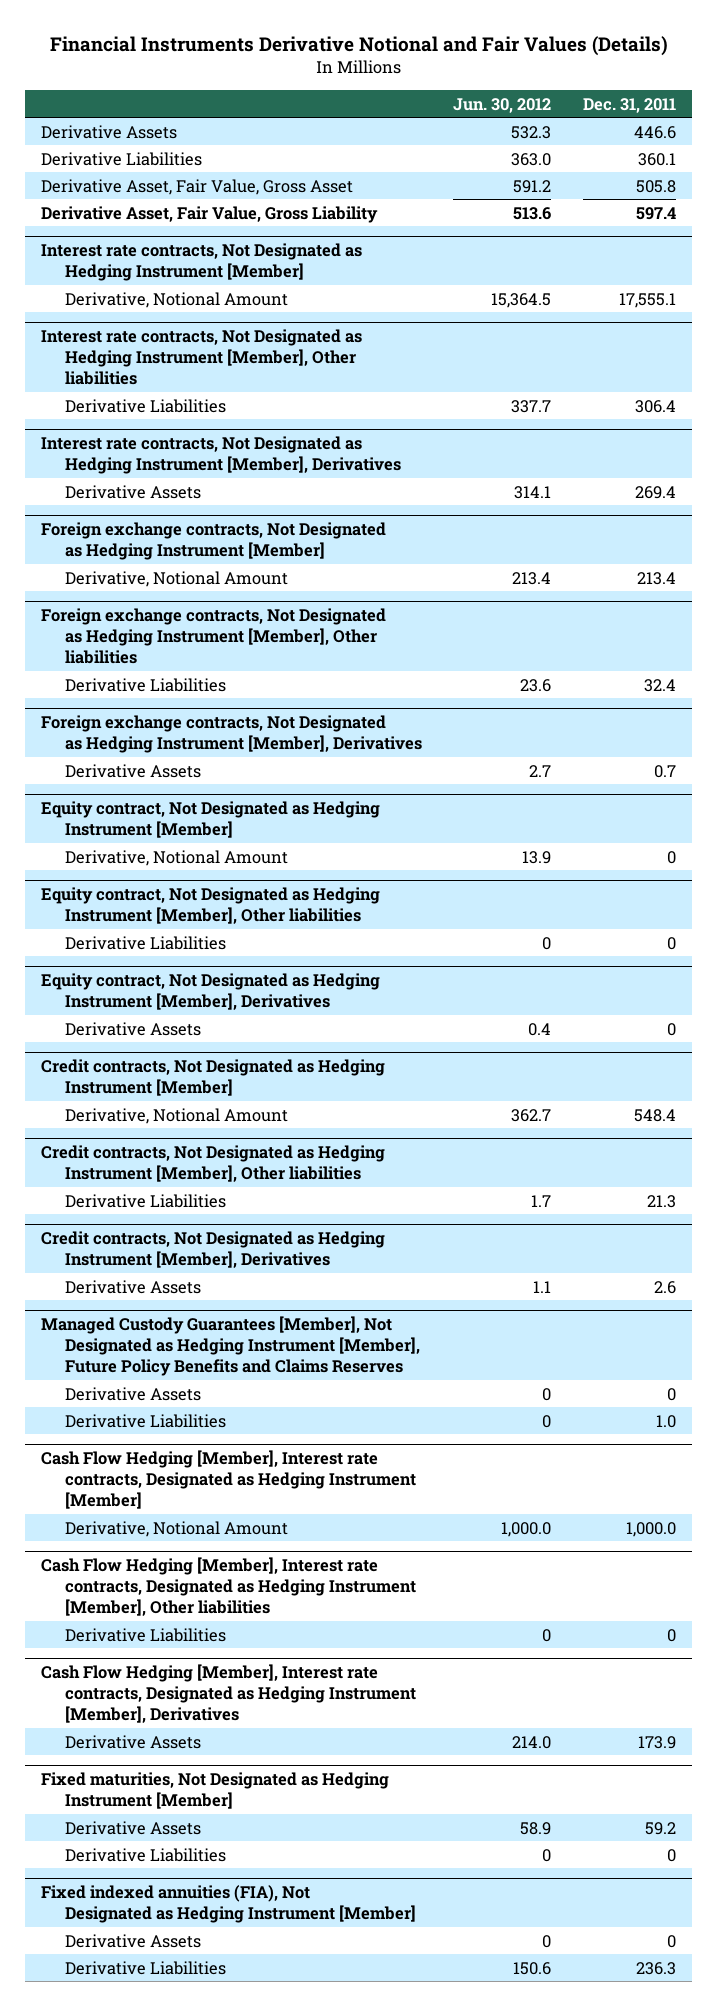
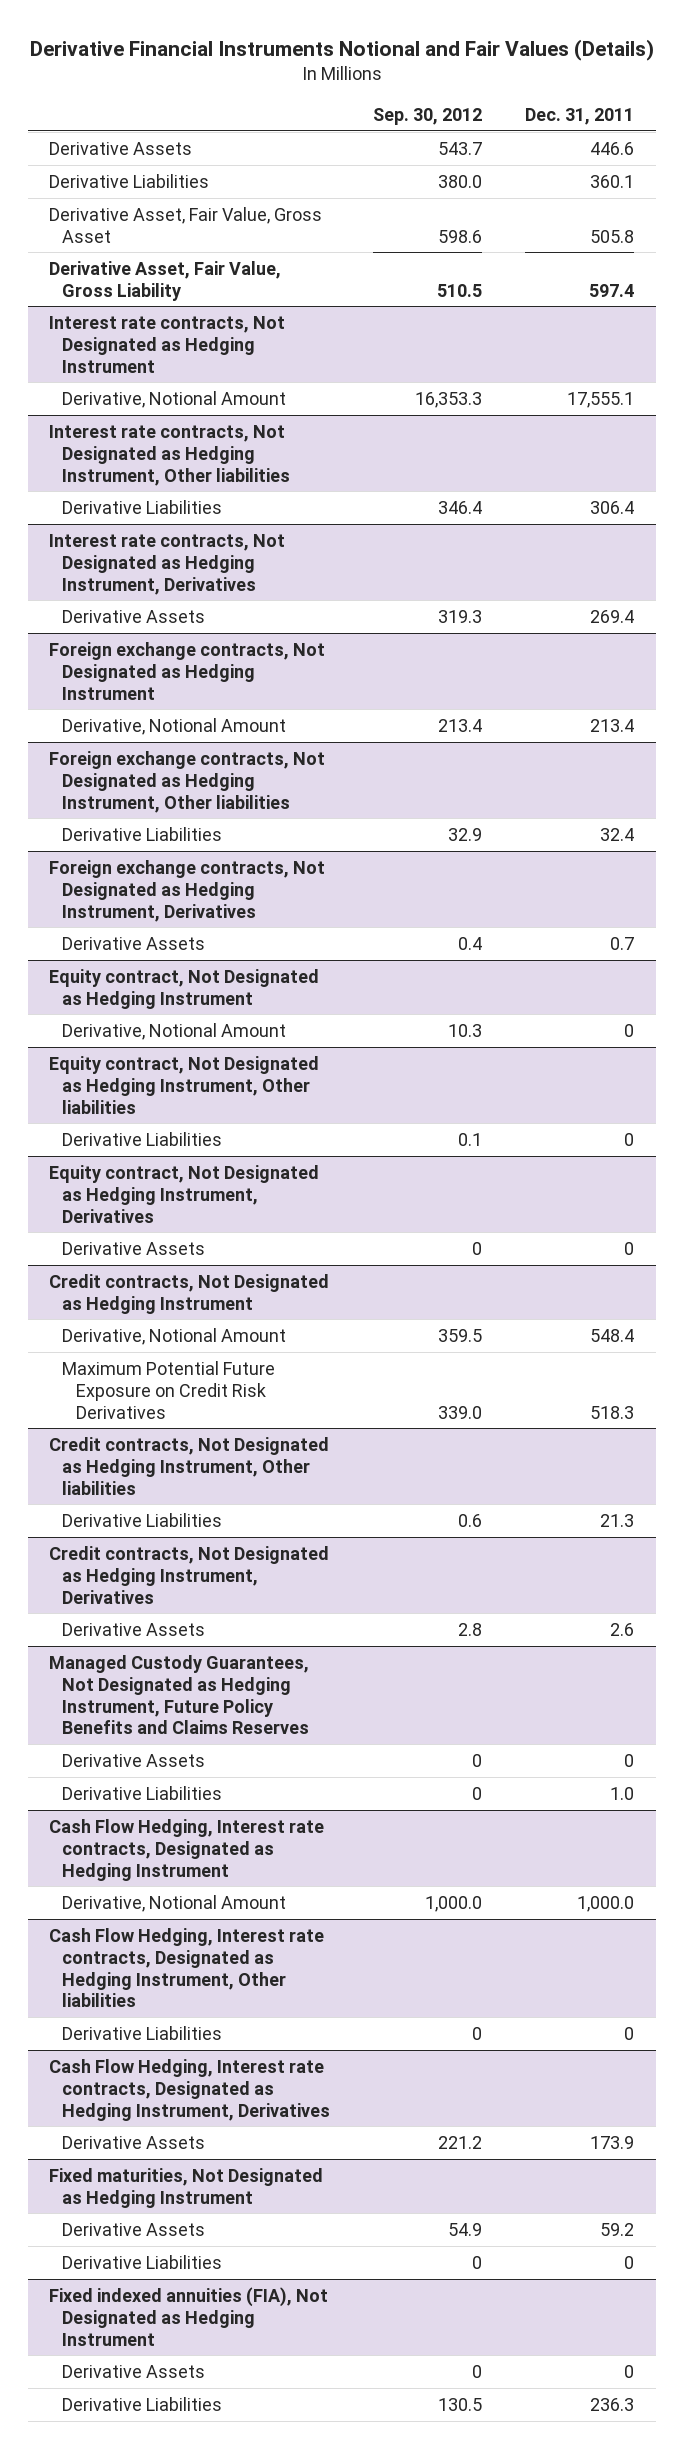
- Financial Instruments Derivative Notional and Fair Values (Details)
+ Derivative Financial Instruments Notional and Fair Values (Details)
- | Jun. 30, 2012 | Dec. 31, 2011
+ | Sep. 30, 2012 | Dec. 31, 2011
- Interest rate contracts, Not Designated as Hedging Instrument [Member]
+ Interest rate contracts, Not Designated as Hedging Instrument
- Interest rate contracts, Not Designated as Hedging Instrument [Member], Other liabilities
+ Interest rate contracts, Not Designated as Hedging Instrument, Other liabilities
- Interest rate contracts, Not Designated as Hedging Instrument [Member], Derivatives
+ Interest rate contracts, Not Designated as Hedging Instrument, Derivatives
- Foreign exchange contracts, Not Designated as Hedging Instrument [Member]
+ Foreign exchange contracts, Not Designated as Hedging Instrument
- Foreign exchange contracts, Not Designated as Hedging Instrument [Member], Other liabilities
+ Foreign exchange contracts, Not Designated as Hedging Instrument, Other liabilities
- Foreign exchange contracts, Not Designated as Hedging Instrument [Member], Derivatives
+ Foreign exchange contracts, Not Designated as Hedging Instrument, Derivatives
- Equity contract, Not Designated as Hedging Instrument [Member]
+ Equity contract, Not Designated as Hedging Instrument
- Equity contract, Not Designated as Hedging Instrument [Member], Other liabilities
+ Equity contract, Not Designated as Hedging Instrument, Other liabilities
- Equity contract, Not Designated as Hedging Instrument [Member], Derivatives
+ Equity contract, Not Designated as Hedging Instrument, Derivatives
- Credit contracts, Not Designated as Hedging Instrument [Member]
+ Credit contracts, Not Designated as Hedging Instrument
- Credit contracts, Not Designated as Hedging Instrument [Member], Other liabilities
+ Maximum Potential Future Exposure on Credit Risk Derivatives | 339.0 | 518.3
+ Credit contracts, Not Designated as Hedging Instrument, Other liabilities
- Credit contracts, Not Designated as Hedging Instrument [Member], Derivatives
+ Credit contracts, Not Designated as Hedging Instrument, Derivatives
- Managed Custody Guarantees [Member], Not Designated as Hedging Instrument [Member], Future Policy Benefits and Claims Reserves
+ Managed Custody Guarantees, Not Designated as Hedging Instrument, Future Policy Benefits and Claims Reserves
- Cash Flow Hedging [Member], Interest rate contracts, Designated as Hedging Instrument [Member]
+ Cash Flow Hedging, Interest rate contracts, Designated as Hedging Instrument
- Cash Flow Hedging [Member], Interest rate contracts, Designated as Hedging Instrument [Member], Other liabilities
+ Cash Flow Hedging, Interest rate contracts, Designated as Hedging Instrument, Other liabilities
- Cash Flow Hedging [Member], Interest rate contracts, Designated as Hedging Instrument [Member], Derivatives
+ Cash Flow Hedging, Interest rate contracts, Designated as Hedging Instrument, Derivatives
- Fixed maturities, Not Designated as Hedging Instrument [Member]
+ Fixed maturities, Not Designated as Hedging Instrument
- Fixed indexed annuities (FIA), Not Designated as Hedging Instrument [Member]
+ Fixed indexed annuities (FIA), Not Designated as Hedging Instrument

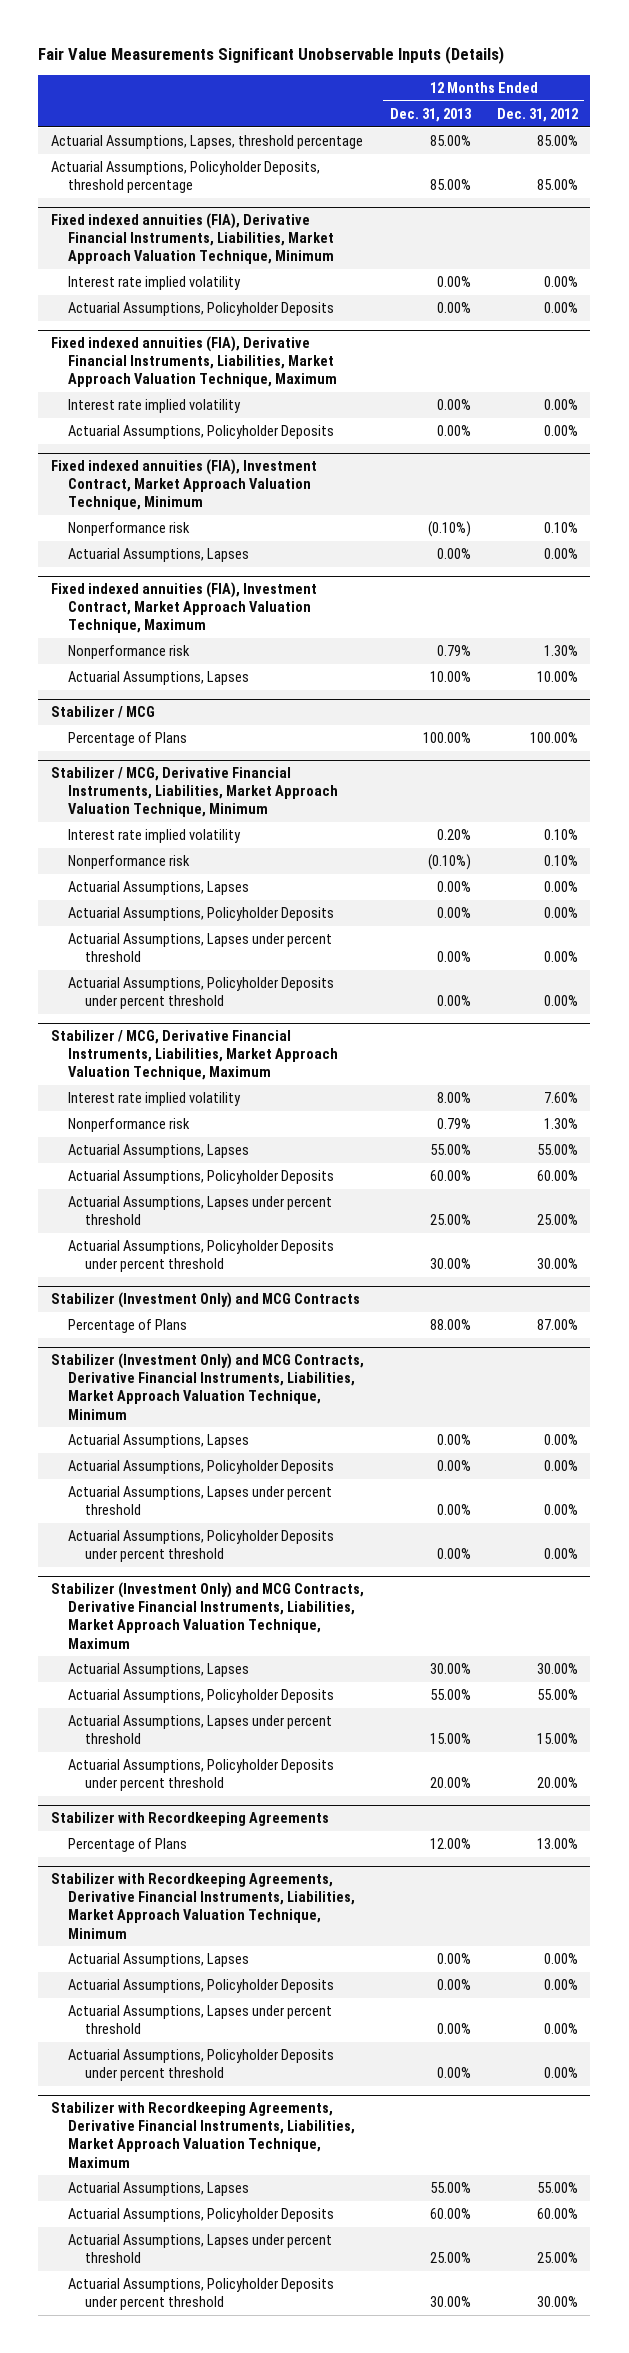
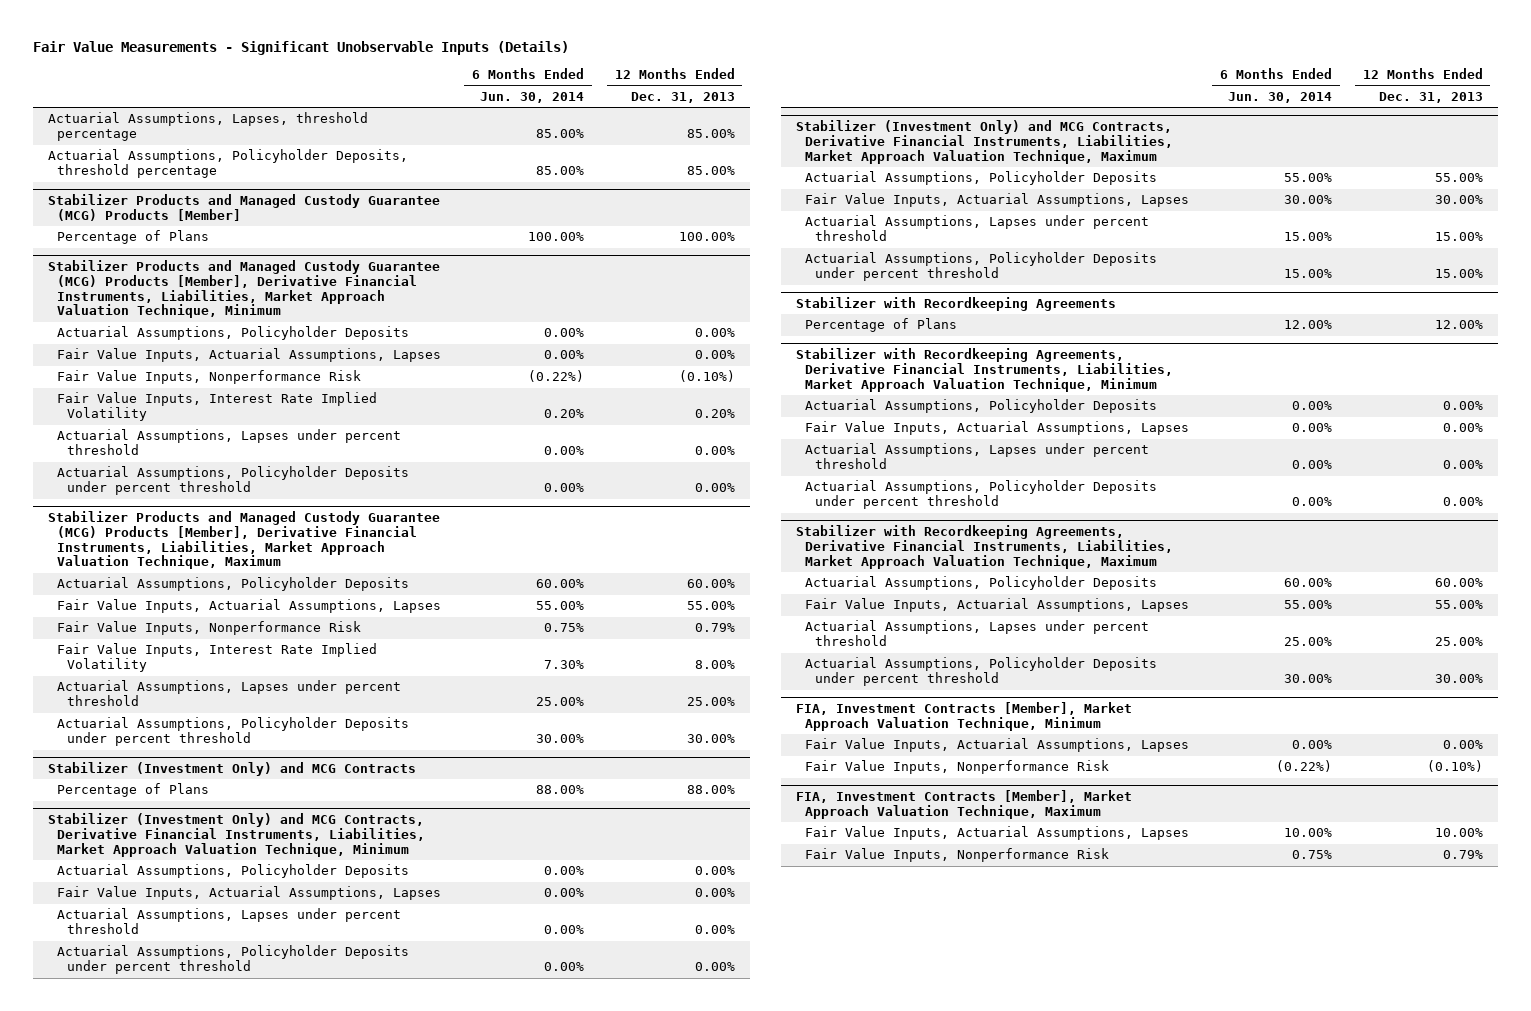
- Fair Value Measurements Significant Unobservable Inputs (Details)
+ Fair Value Measurements - Significant Unobservable Inputs (Details)
- | 12 Months Ended Dec. 31, 2013 | 12 Months Ended Dec. 31, 2012
+ | 6 Months Ended Jun. 30, 2014 | 12 Months Ended Dec. 31, 2013
- Fixed indexed annuities (FIA), Derivative Financial Instruments, Liabilities, Market Approach Valuation Technique, Minimum
- Interest rate implied volatility | 0.00% | 0.00%
- Actuarial Assumptions, Policyholder Deposits | 0.00% | 0.00%
- Fixed indexed annuities (FIA), Derivative Financial Instruments, Liabilities, Market Approach Valuation Technique, Maximum
- Interest rate implied volatility | 0.00% | 0.00%
- Actuarial Assumptions, Policyholder Deposits | 0.00% | 0.00%
- Fixed indexed annuities (FIA), Investment Contract, Market Approach Valuation Technique, Minimum
- Nonperformance risk | (0.10%) | 0.10%
- Actuarial Assumptions, Lapses | 0.00% | 0.00%
- Fixed indexed annuities (FIA), Investment Contract, Market Approach Valuation Technique, Maximum
- Nonperformance risk | 0.79% | 1.30%
- Actuarial Assumptions, Lapses | 10.00% | 10.00%
- Stabilizer / MCG
+ Stabilizer Products and Managed Custody Guarantee (MCG) Products [Member]
- Stabilizer / MCG, Derivative Financial Instruments, Liabilities, Market Approach Valuation Technique, Minimum
- Interest rate implied volatility | 0.20% | 0.10%
- Nonperformance risk | (0.10%) | 0.10%
- Actuarial Assumptions, Lapses | 0.00% | 0.00%
+ Stabilizer Products and Managed Custody Guarantee (MCG) Products [Member], Derivative Financial Instruments, Liabilities, Market Approach Valuation Technique, Minimum
+ Fair Value Inputs, Actuarial Assumptions, Lapses | 0.00% | 0.00%
+ Fair Value Inputs, Nonperformance Risk | (0.22%) | (0.10%)
+ Fair Value Inputs, Interest Rate Implied Volatility | 0.20% | 0.20%
- Stabilizer / MCG, Derivative Financial Instruments, Liabilities, Market Approach Valuation Technique, Maximum
- Interest rate implied volatility | 8.00% | 7.60%
- Nonperformance risk | 0.79% | 1.30%
- Actuarial Assumptions, Lapses | 55.00% | 55.00%
+ Stabilizer Products and Managed Custody Guarantee (MCG) Products [Member], Derivative Financial Instruments, Liabilities, Market Approach Valuation Technique, Maximum
+ Fair Value Inputs, Actuarial Assumptions, Lapses | 55.00% | 55.00%
+ Fair Value Inputs, Nonperformance Risk | 0.75% | 0.79%
+ Fair Value Inputs, Interest Rate Implied Volatility | 7.30% | 8.00%
@ Stabilizer (Investment Only) and MCG Contracts, Derivative Financial Instruments, Liabilities, Market Approach Valuation Technique, Minimum
- Actuarial Assumptions, Lapses | 0.00% | 0.00%
+ Fair Value Inputs, Actuarial Assumptions, Lapses | 0.00% | 0.00%
@ Stabilizer (Investment Only) and MCG Contracts, Derivative Financial Instruments, Liabilities, Market Approach Valuation Technique, Maximum
- Actuarial Assumptions, Lapses | 30.00% | 30.00%
+ Fair Value Inputs, Actuarial Assumptions, Lapses | 30.00% | 30.00%
- Actuarial Assumptions, Policyholder Deposits under percent threshold | 20.00% | 20.00%
+ Actuarial Assumptions, Policyholder Deposits under percent threshold | 15.00% | 15.00%
@ Stabilizer with Recordkeeping Agreements, Derivative Financial Instruments, Liabilities, Market Approach Valuation Technique, Minimum
- Actuarial Assumptions, Lapses | 0.00% | 0.00%
+ Fair Value Inputs, Actuarial Assumptions, Lapses | 0.00% | 0.00%
@ Stabilizer with Recordkeeping Agreements, Derivative Financial Instruments, Liabilities, Market Approach Valuation Technique, Maximum
- Actuarial Assumptions, Lapses | 55.00% | 55.00%
+ Fair Value Inputs, Actuarial Assumptions, Lapses | 55.00% | 55.00%
+ FIA, Investment Contracts [Member], Market Approach Valuation Technique, Minimum
+ Fair Value Inputs, Actuarial Assumptions, Lapses | 0.00% | 0.00%
+ Fair Value Inputs, Nonperformance Risk | (0.22%) | (0.10%)
+ FIA, Investment Contracts [Member], Market Approach Valuation Technique, Maximum
+ Fair Value Inputs, Actuarial Assumptions, Lapses | 10.00% | 10.00%
+ Fair Value Inputs, Nonperformance Risk | 0.75% | 0.79%

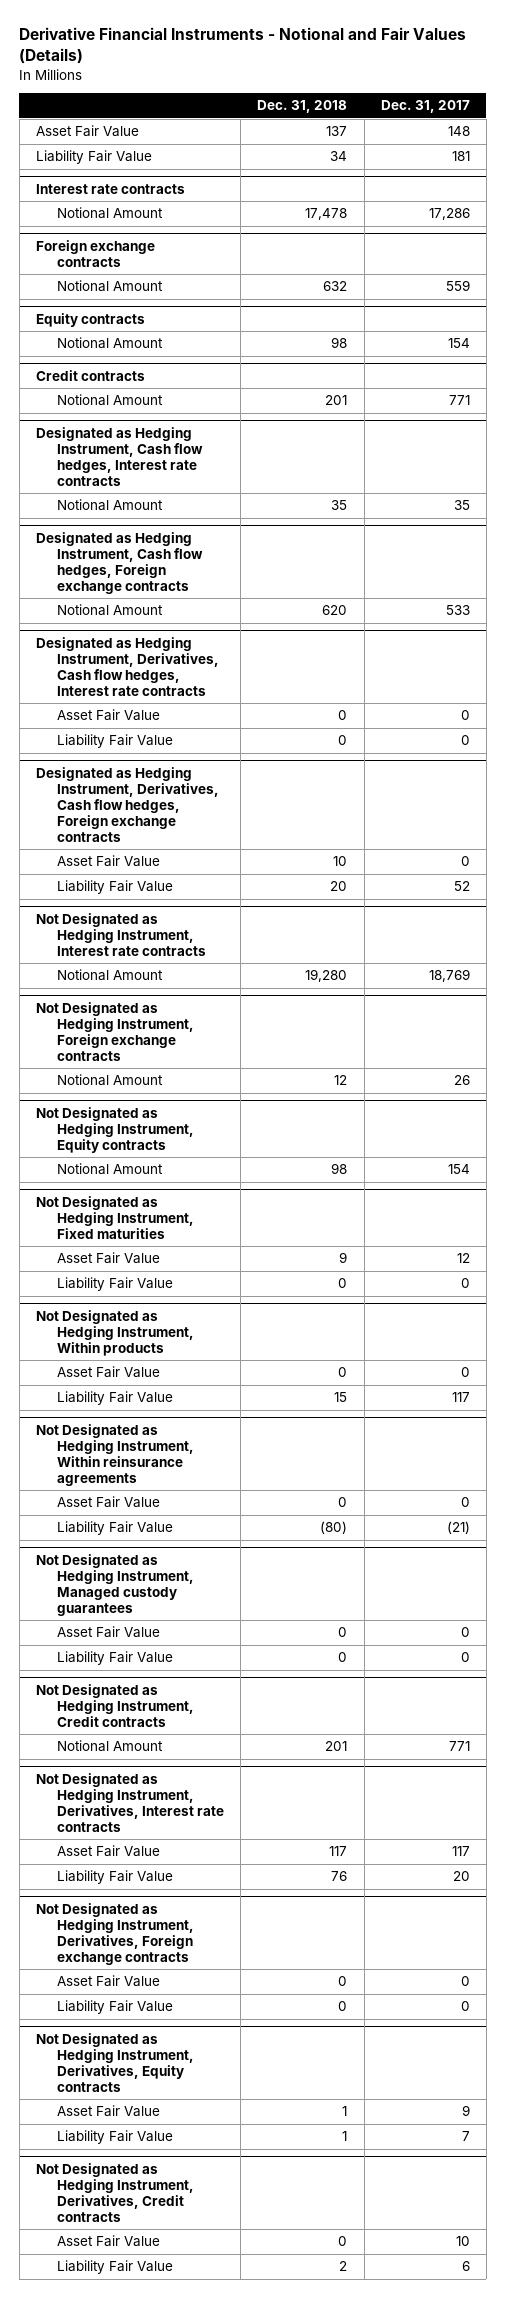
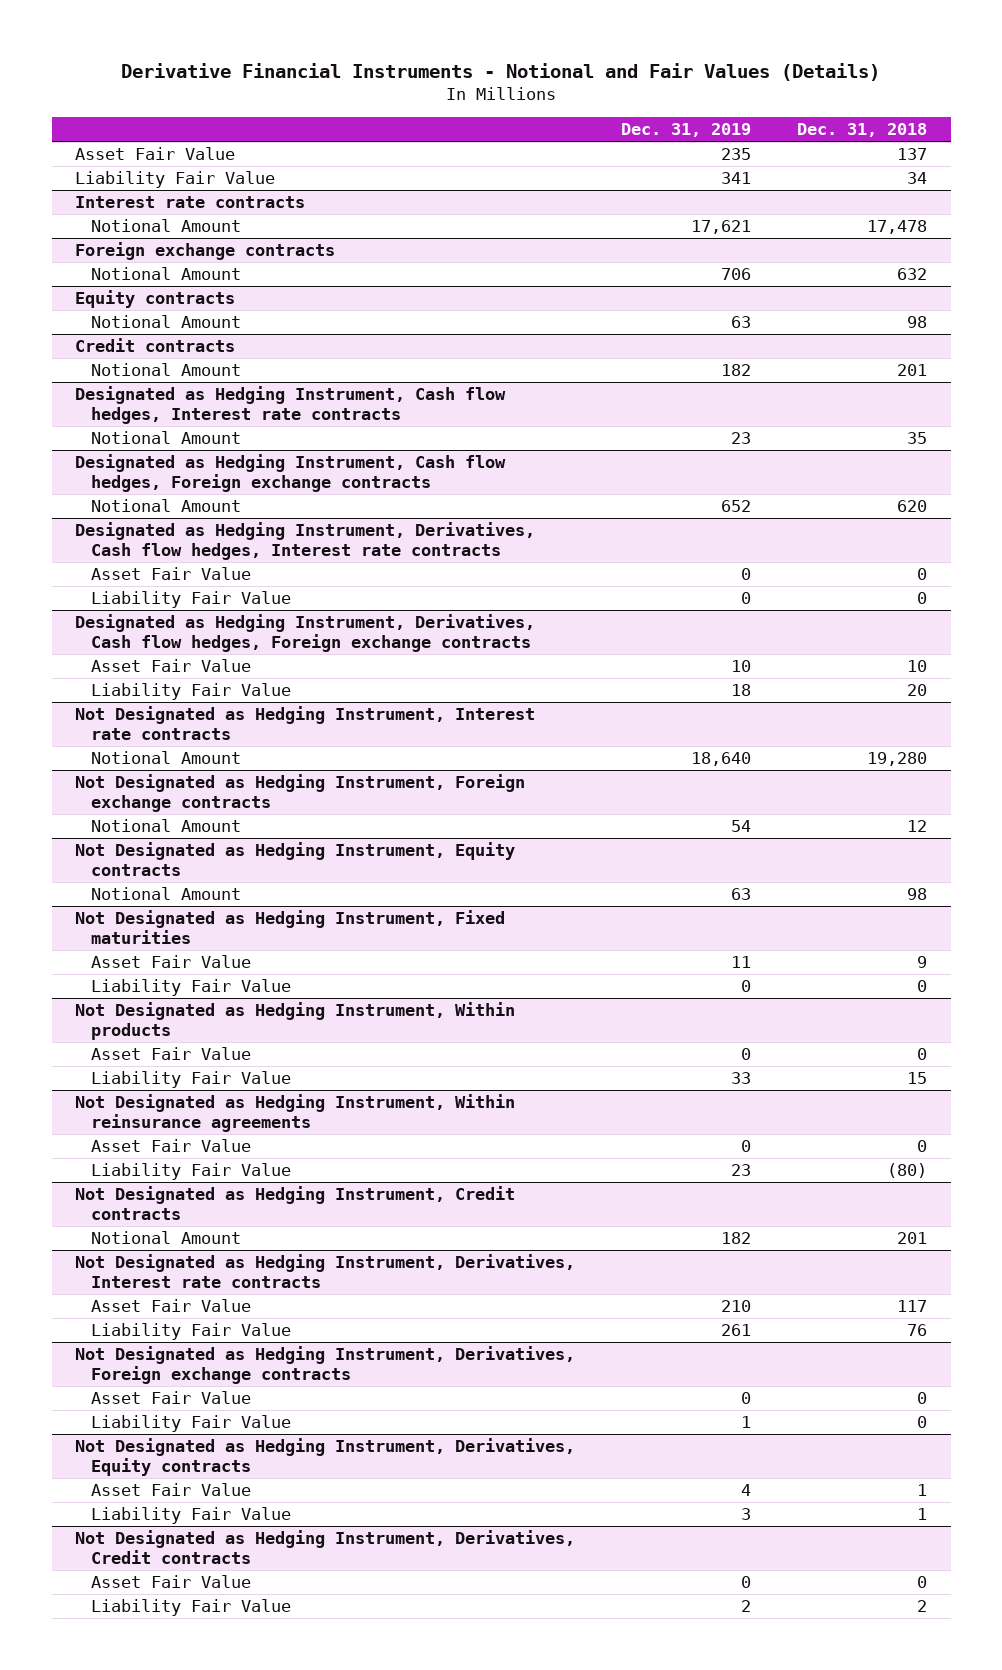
- | Dec. 31, 2018 | Dec. 31, 2017
+ | Dec. 31, 2019 | Dec. 31, 2018
- Not Designated as Hedging Instrument, Managed custody guarantees
- Asset Fair Value | 0 | 0
- Liability Fair Value | 0 | 0

